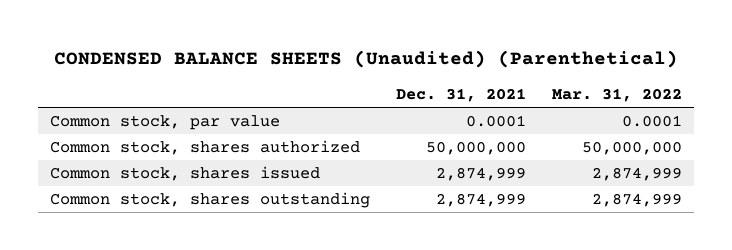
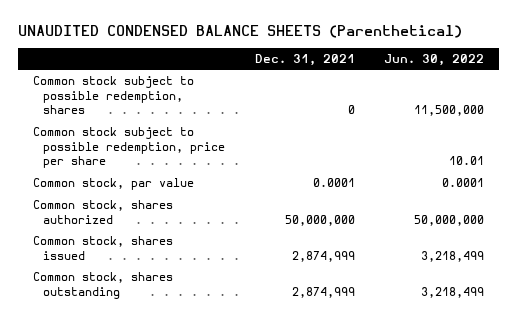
- CONDENSED BALANCE SHEETS (Unaudited) (Parenthetical)
+ UNAUDITED CONDENSED BALANCE SHEETS (Parenthetical)
- | Dec. 31, 2021 | Mar. 31, 2022
+ | Dec. 31, 2021 | Jun. 30, 2022
+ Common stock subject to possible redemption, shares | 0 | 11,500,000
+ Common stock subject to possible redemption, price per share | | 10.01

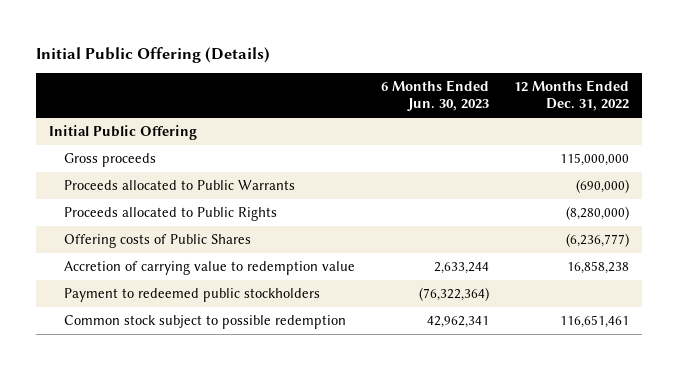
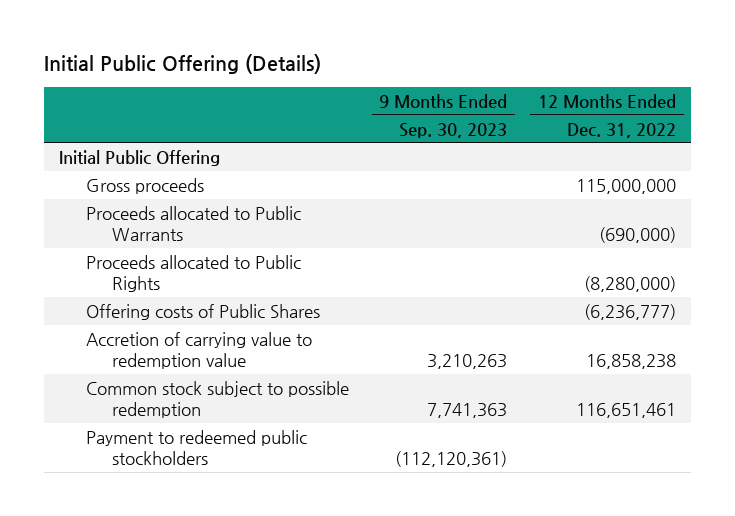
- | 6 Months Ended Jun. 30, 2023 | 12 Months Ended Dec. 31, 2022
+ | 9 Months Ended Sep. 30, 2023 | 12 Months Ended Dec. 31, 2022
moved down: Payment to redeemed public stockholders | (112,120,361) |

